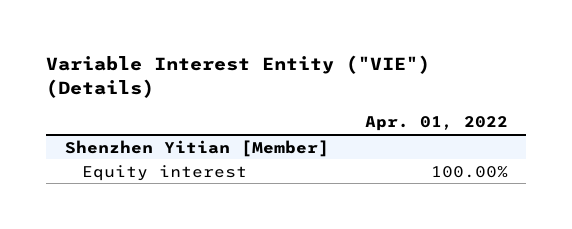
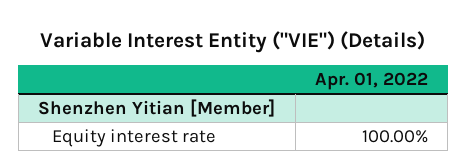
@ Shenzhen Yitian [Member]
- Equity interest | 100.00%
+ Equity interest rate | 100.00%

